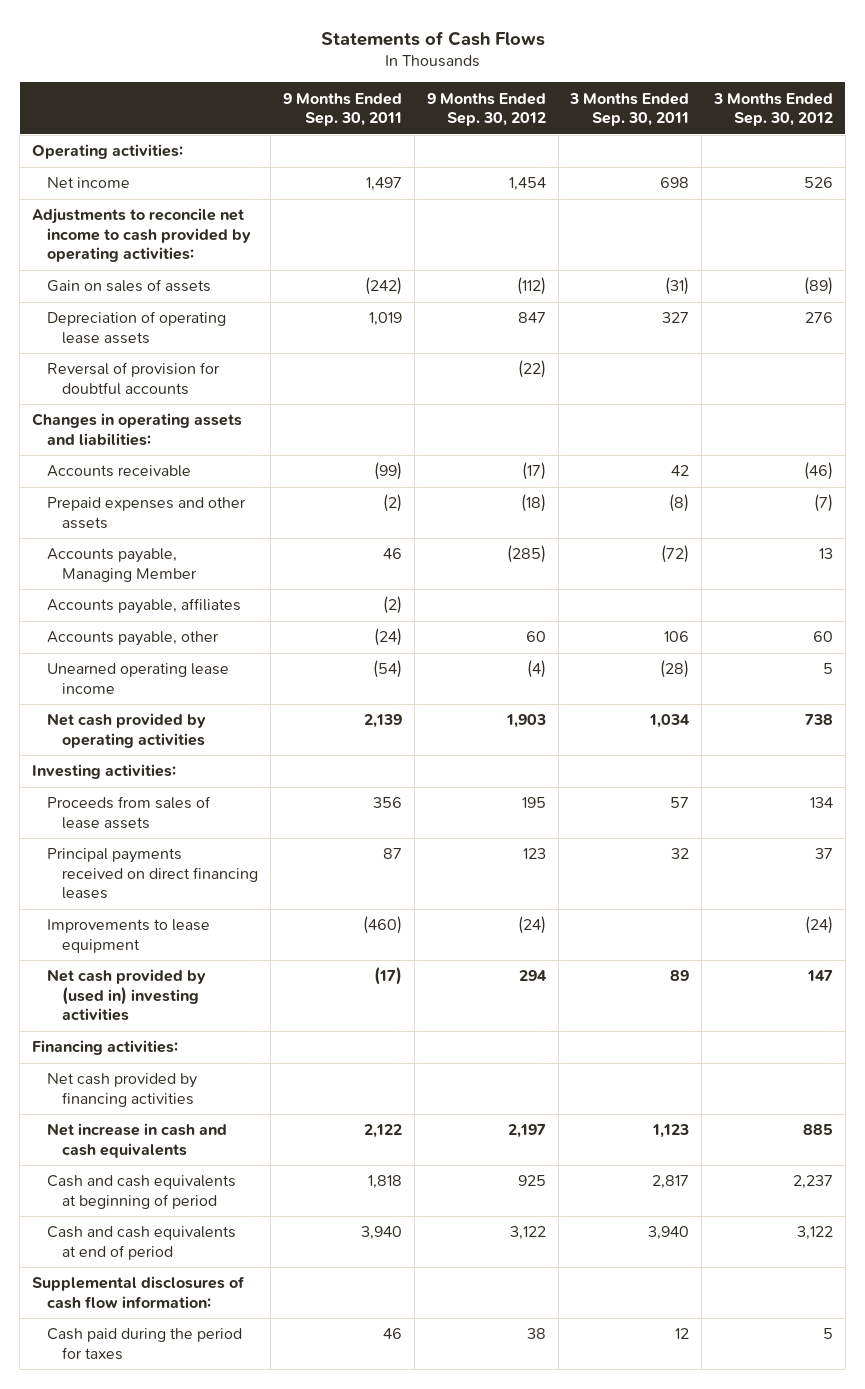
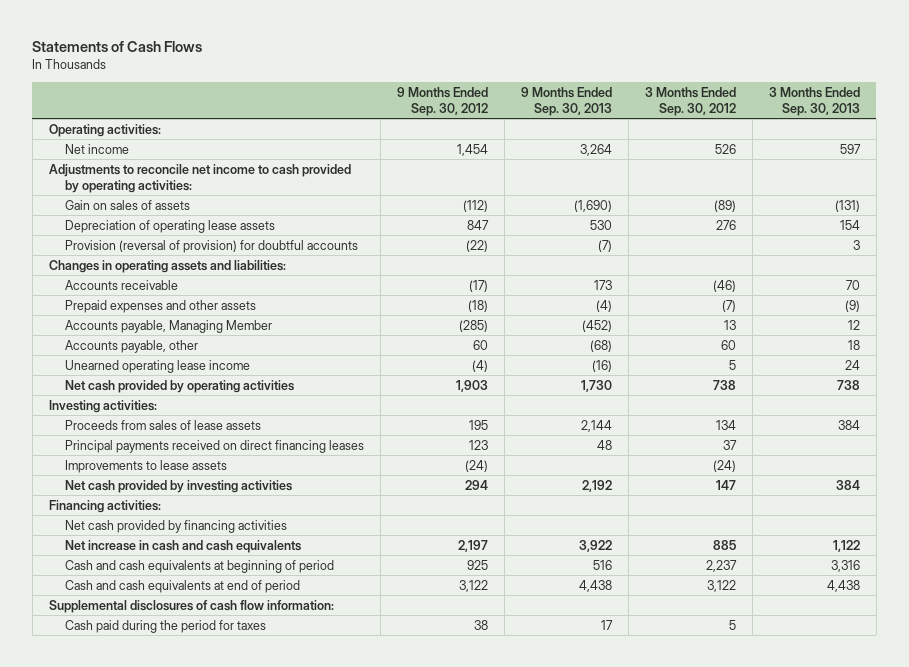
- | 9 Months Ended Sep. 30, 2011 | 9 Months Ended Sep. 30, 2012 | 3 Months Ended Sep. 30, 2011 | 3 Months Ended Sep. 30, 2012
+ | 9 Months Ended Sep. 30, 2012 | 9 Months Ended Sep. 30, 2013 | 3 Months Ended Sep. 30, 2012 | 3 Months Ended Sep. 30, 2013
- Reversal of provision for doubtful accounts | | (22) | |
+ Provision (reversal of provision) for doubtful accounts | (22) | (7) | | 3
- Accounts payable, affiliates | (2) | | |
- Improvements to lease equipment | (460) | (24) | | (24)
- Net cash provided by (used in) investing activities | (17) | 294 | 89 | 147
+ Improvements to lease assets | (24) | | (24) |
+ Net cash provided by investing activities | 294 | 2,192 | 147 | 384

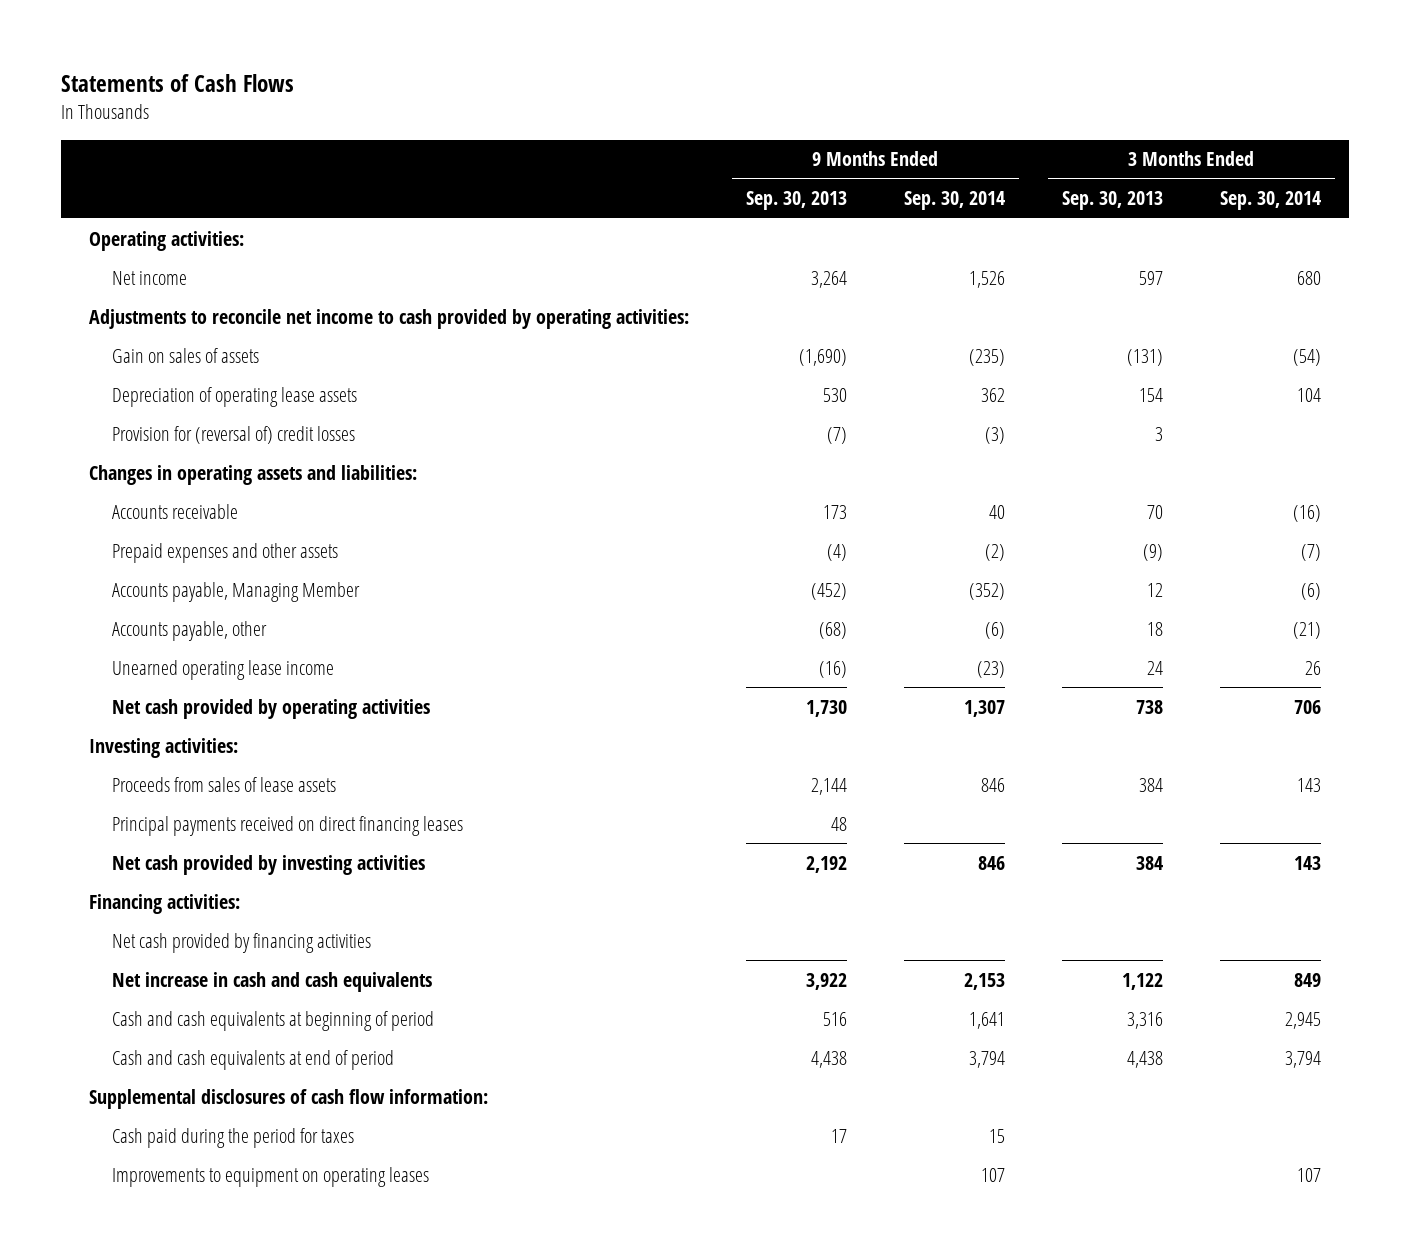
- | 9 Months Ended Sep. 30, 2012 | 9 Months Ended Sep. 30, 2013 | 3 Months Ended Sep. 30, 2012 | 3 Months Ended Sep. 30, 2013
+ | 9 Months Ended Sep. 30, 2013 | 9 Months Ended Sep. 30, 2014 | 3 Months Ended Sep. 30, 2013 | 3 Months Ended Sep. 30, 2014
- Provision (reversal of provision) for doubtful accounts | (22) | (7) | | 3
+ Provision for (reversal of) credit losses | (7) | (3) | 3 |
- Improvements to lease assets | (24) | | (24) |
+ Improvements to equipment on operating leases | | 107 | | 107

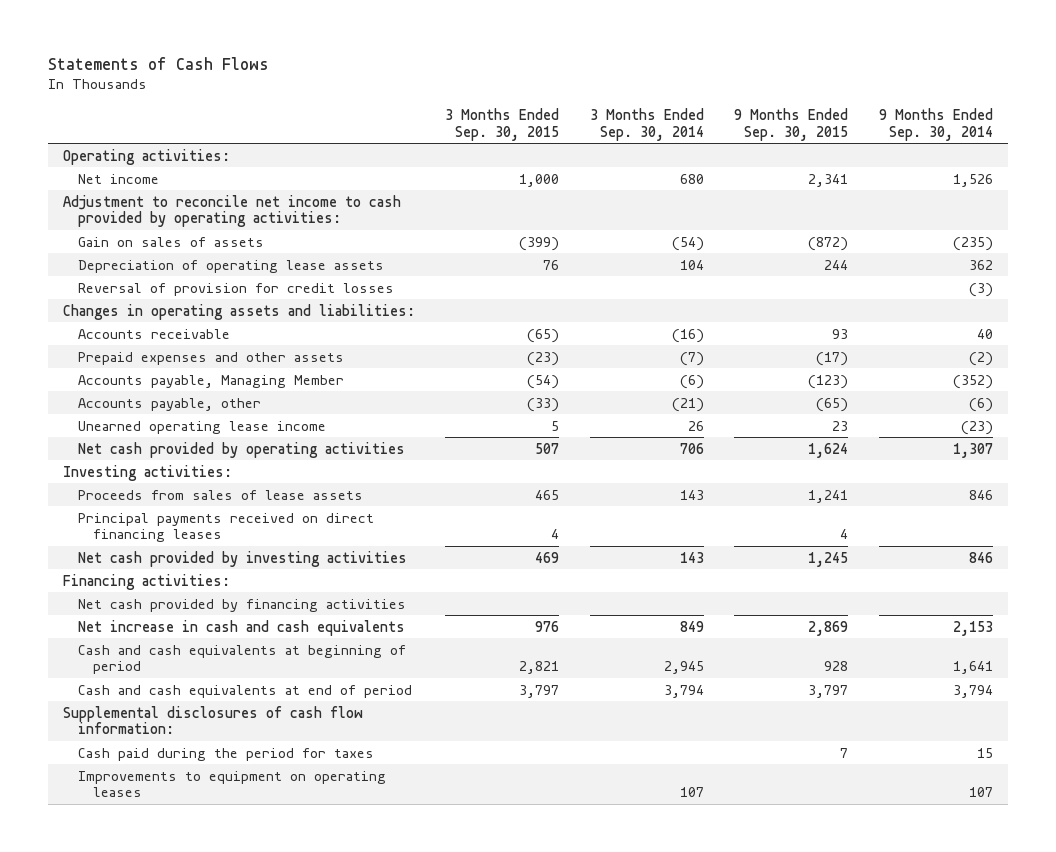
- | 9 Months Ended Sep. 30, 2013 | 9 Months Ended Sep. 30, 2014 | 3 Months Ended Sep. 30, 2013 | 3 Months Ended Sep. 30, 2014
+ | 3 Months Ended Sep. 30, 2015 | 3 Months Ended Sep. 30, 2014 | 9 Months Ended Sep. 30, 2015 | 9 Months Ended Sep. 30, 2014
- Adjustments to reconcile net income to cash provided by operating activities:
+ Adjustment to reconcile net income to cash provided by operating activities:
- Provision for (reversal of) credit losses | (7) | (3) | 3 |
+ Reversal of provision for credit losses | | | | (3)

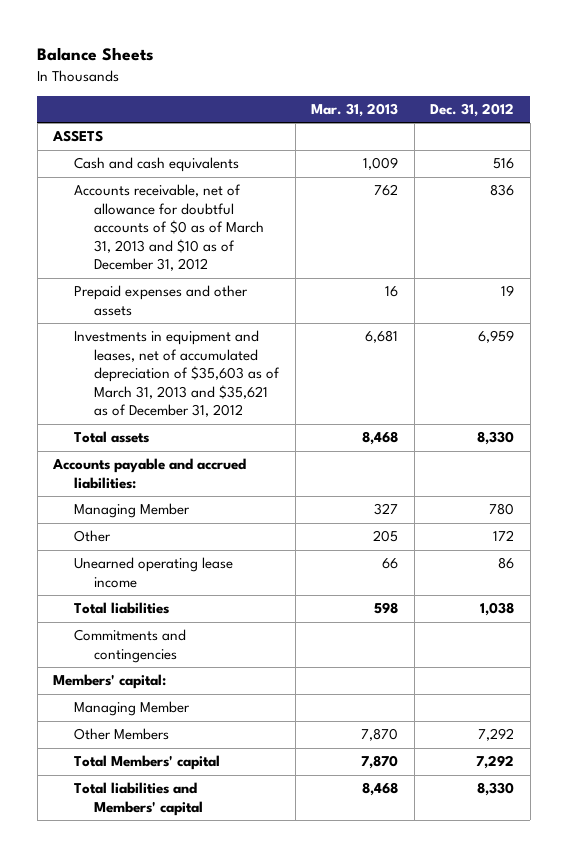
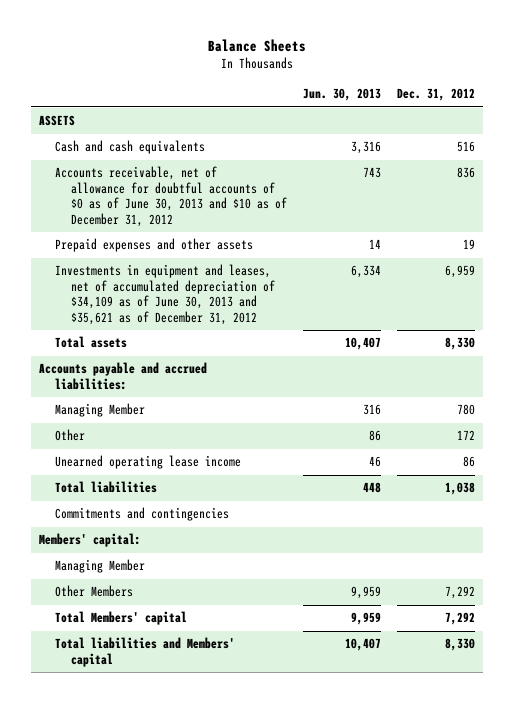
- | Mar. 31, 2013 | Dec. 31, 2012
+ | Jun. 30, 2013 | Dec. 31, 2012
- Accounts receivable, net of allowance for doubtful accounts of $0 as of March 31, 2013 and $10 as of December 31, 2012 | 762 | 836
+ Accounts receivable, net of allowance for doubtful accounts of $0 as of June 30, 2013 and $10 as of December 31, 2012 | 743 | 836
- Investments in equipment and leases, net of accumulated depreciation of $35,603 as of March 31, 2013 and $35,621 as of December 31, 2012 | 6,681 | 6,959
+ Investments in equipment and leases, net of accumulated depreciation of $34,109 as of June 30, 2013 and $35,621 as of December 31, 2012 | 6,334 | 6,959

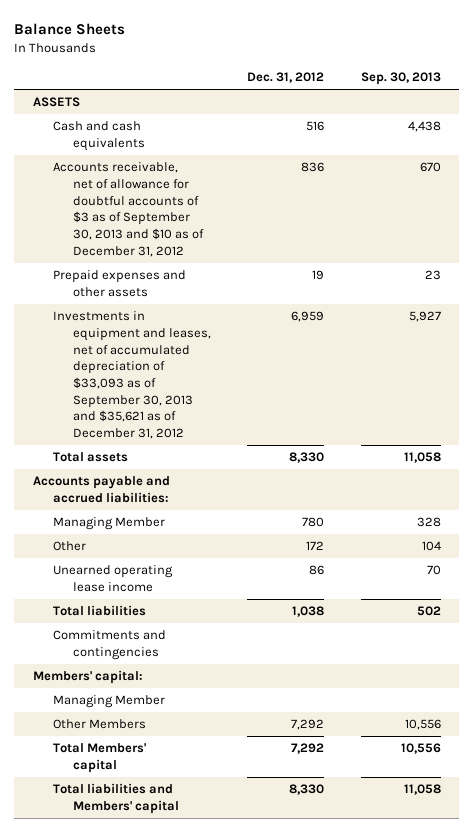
- | Jun. 30, 2013 | Dec. 31, 2012
+ | Dec. 31, 2012 | Sep. 30, 2013
- Accounts receivable, net of allowance for doubtful accounts of $0 as of June 30, 2013 and $10 as of December 31, 2012 | 743 | 836
+ Accounts receivable, net of allowance for doubtful accounts of $3 as of September 30, 2013 and $10 as of December 31, 2012 | 836 | 670
- Investments in equipment and leases, net of accumulated depreciation of $34,109 as of June 30, 2013 and $35,621 as of December 31, 2012 | 6,334 | 6,959
+ Investments in equipment and leases, net of accumulated depreciation of $33,093 as of September 30, 2013 and $35,621 as of December 31, 2012 | 6,959 | 5,927

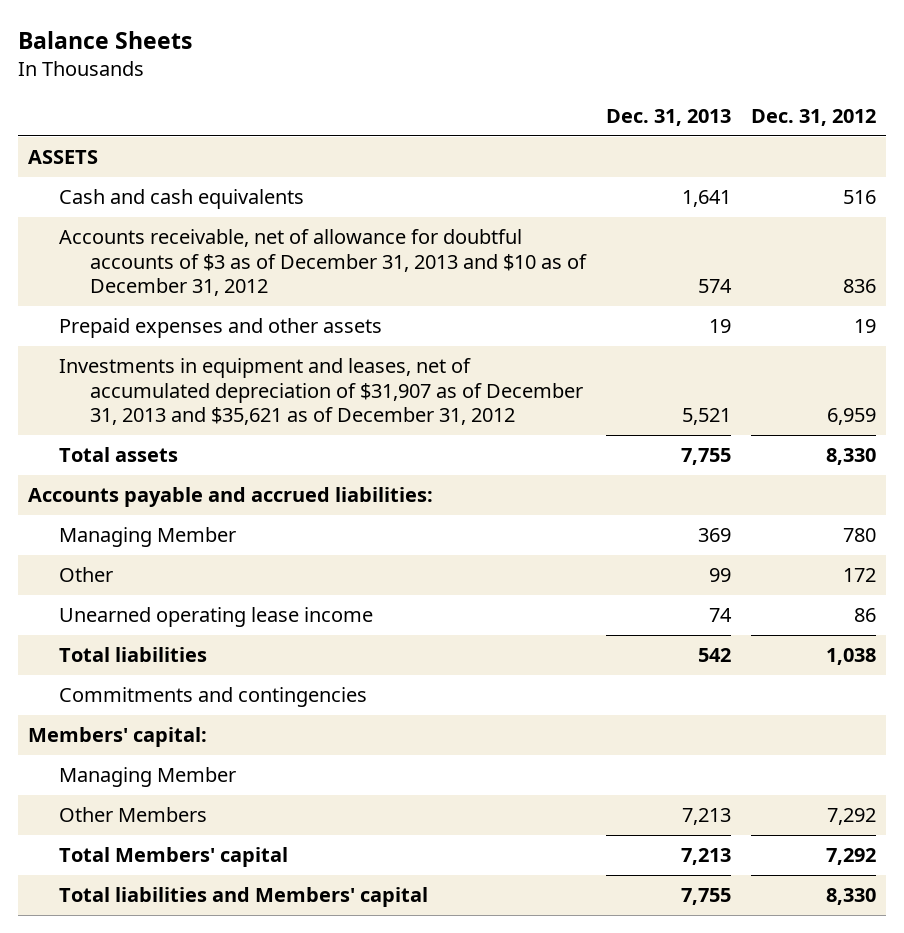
- | Dec. 31, 2012 | Sep. 30, 2013
+ | Dec. 31, 2013 | Dec. 31, 2012
- Accounts receivable, net of allowance for doubtful accounts of $3 as of September 30, 2013 and $10 as of December 31, 2012 | 836 | 670
+ Accounts receivable, net of allowance for doubtful accounts of $3 as of December 31, 2013 and $10 as of December 31, 2012 | 574 | 836
- Investments in equipment and leases, net of accumulated depreciation of $33,093 as of September 30, 2013 and $35,621 as of December 31, 2012 | 6,959 | 5,927
+ Investments in equipment and leases, net of accumulated depreciation of $31,907 as of December 31, 2013 and $35,621 as of December 31, 2012 | 5,521 | 6,959

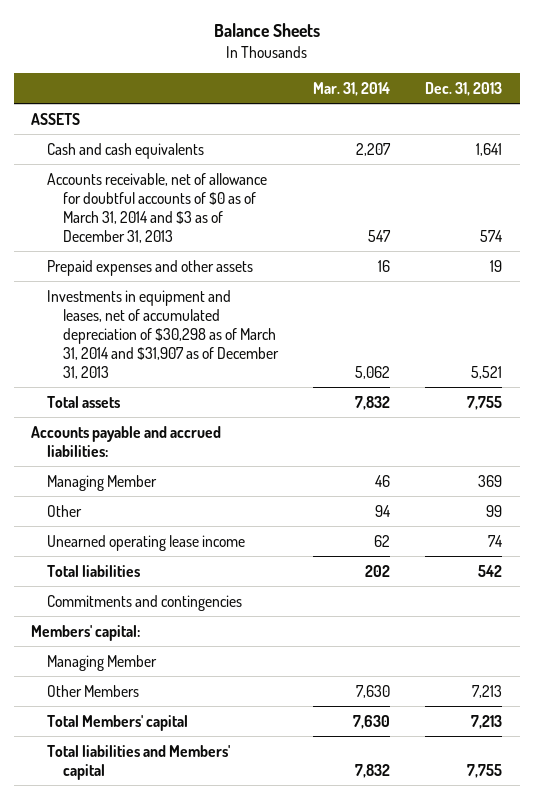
- | Dec. 31, 2013 | Dec. 31, 2012
+ | Mar. 31, 2014 | Dec. 31, 2013
- Accounts receivable, net of allowance for doubtful accounts of $3 as of December 31, 2013 and $10 as of December 31, 2012 | 574 | 836
+ Accounts receivable, net of allowance for doubtful accounts of $0 as of March 31, 2014 and $3 as of December 31, 2013 | 547 | 574
- Investments in equipment and leases, net of accumulated depreciation of $31,907 as of December 31, 2013 and $35,621 as of December 31, 2012 | 5,521 | 6,959
+ Investments in equipment and leases, net of accumulated depreciation of $30,298 as of March 31, 2014 and $31,907 as of December 31, 2013 | 5,062 | 5,521

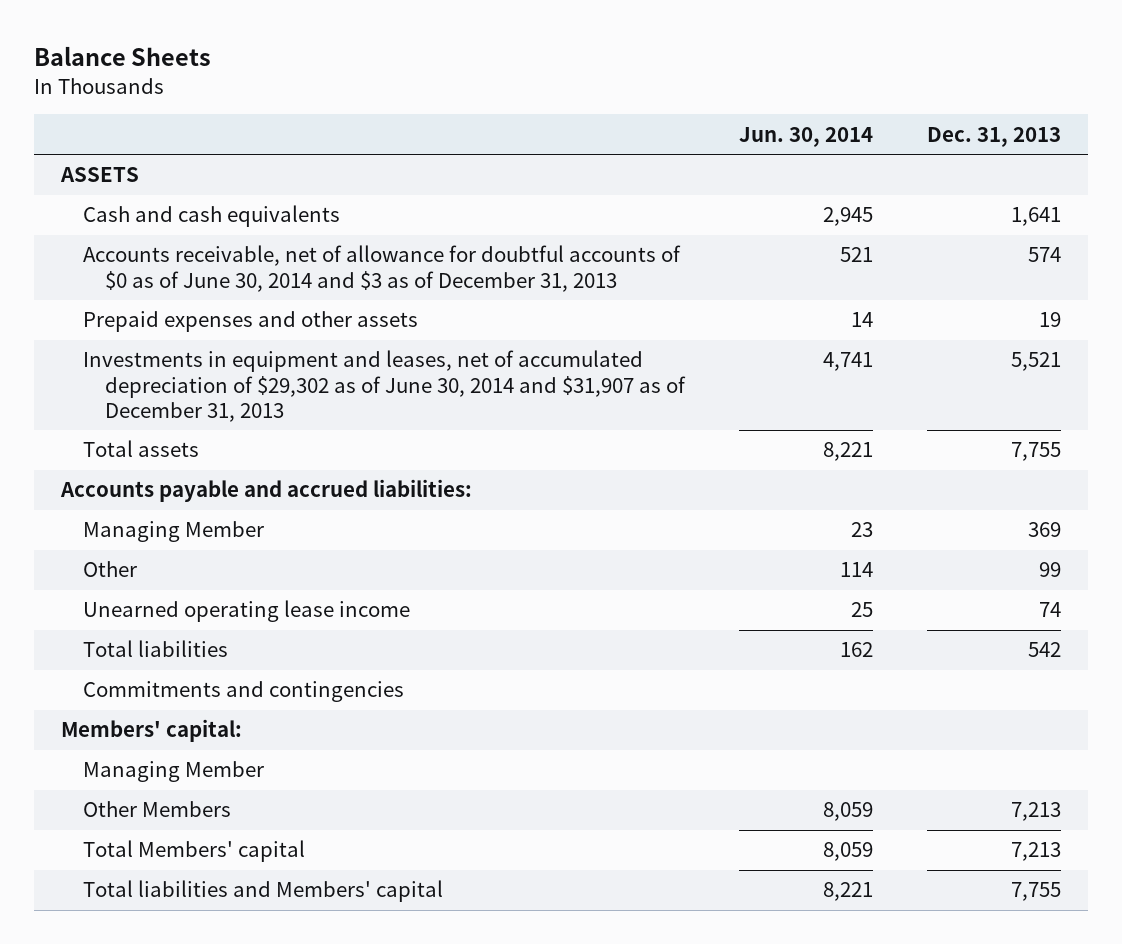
- | Mar. 31, 2014 | Dec. 31, 2013
+ | Jun. 30, 2014 | Dec. 31, 2013
- Accounts receivable, net of allowance for doubtful accounts of $0 as of March 31, 2014 and $3 as of December 31, 2013 | 547 | 574
+ Accounts receivable, net of allowance for doubtful accounts of $0 as of June 30, 2014 and $3 as of December 31, 2013 | 521 | 574
- Investments in equipment and leases, net of accumulated depreciation of $30,298 as of March 31, 2014 and $31,907 as of December 31, 2013 | 5,062 | 5,521
+ Investments in equipment and leases, net of accumulated depreciation of $29,302 as of June 30, 2014 and $31,907 as of December 31, 2013 | 4,741 | 5,521

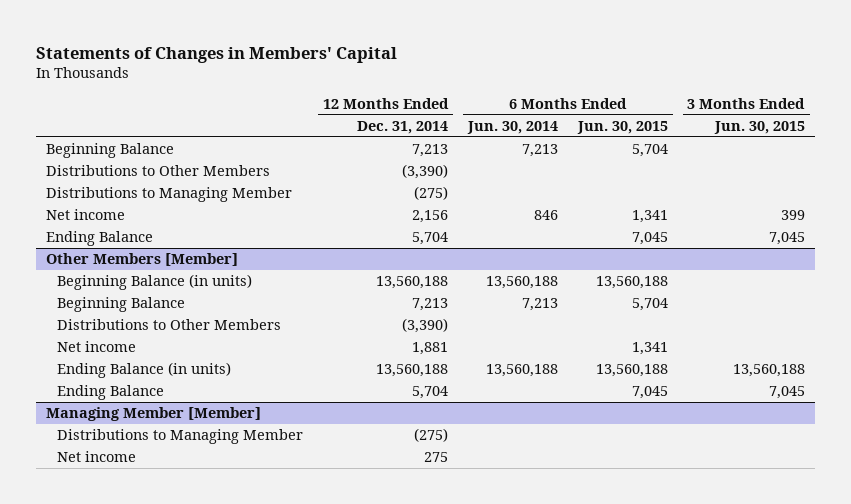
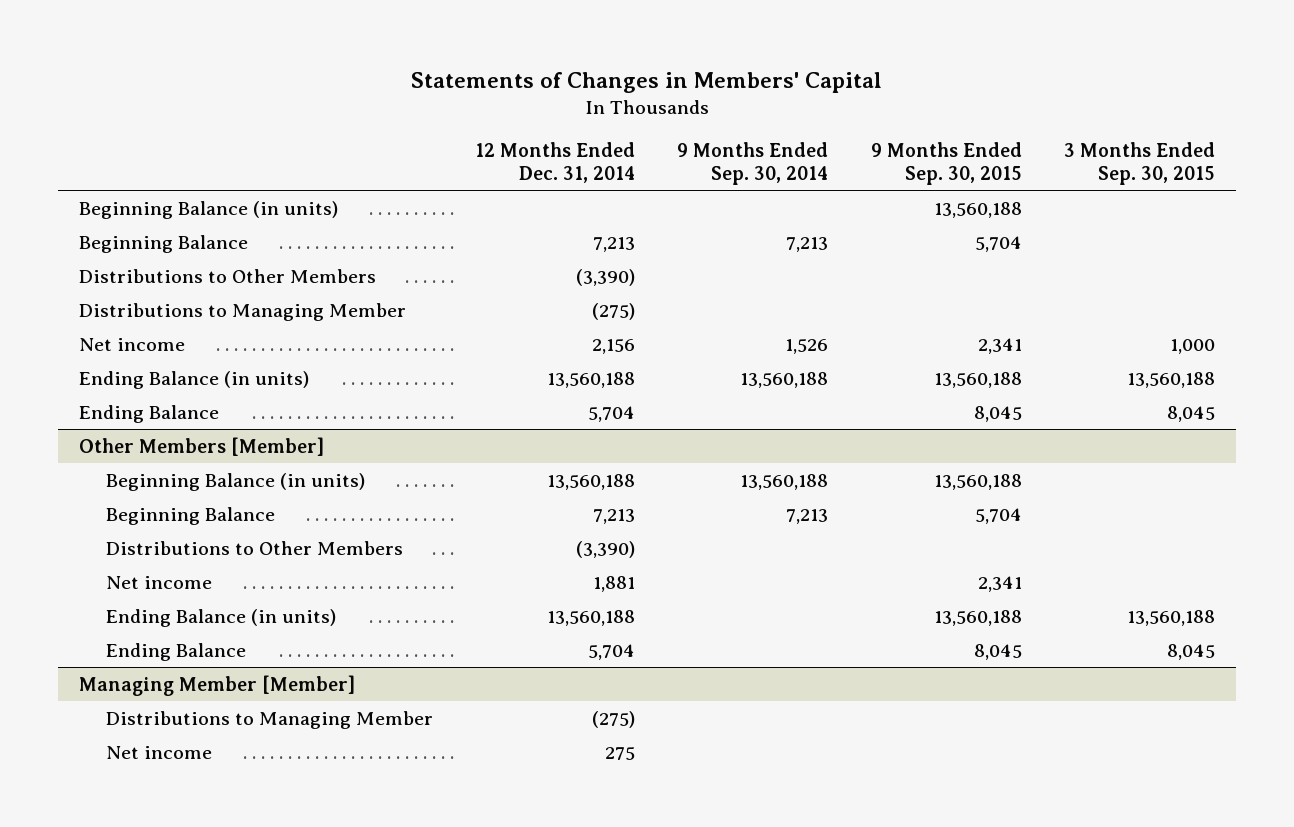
- | 12 Months Ended Dec. 31, 2014 | 6 Months Ended Jun. 30, 2014 | 6 Months Ended Jun. 30, 2015 | 3 Months Ended Jun. 30, 2015
+ | 12 Months Ended Dec. 31, 2014 | 9 Months Ended Sep. 30, 2014 | 9 Months Ended Sep. 30, 2015 | 3 Months Ended Sep. 30, 2015
+ Beginning Balance (in units) | | | 13,560,188 |
+ Ending Balance (in units) | 13,560,188 | 13,560,188 | 13,560,188 | 13,560,188

